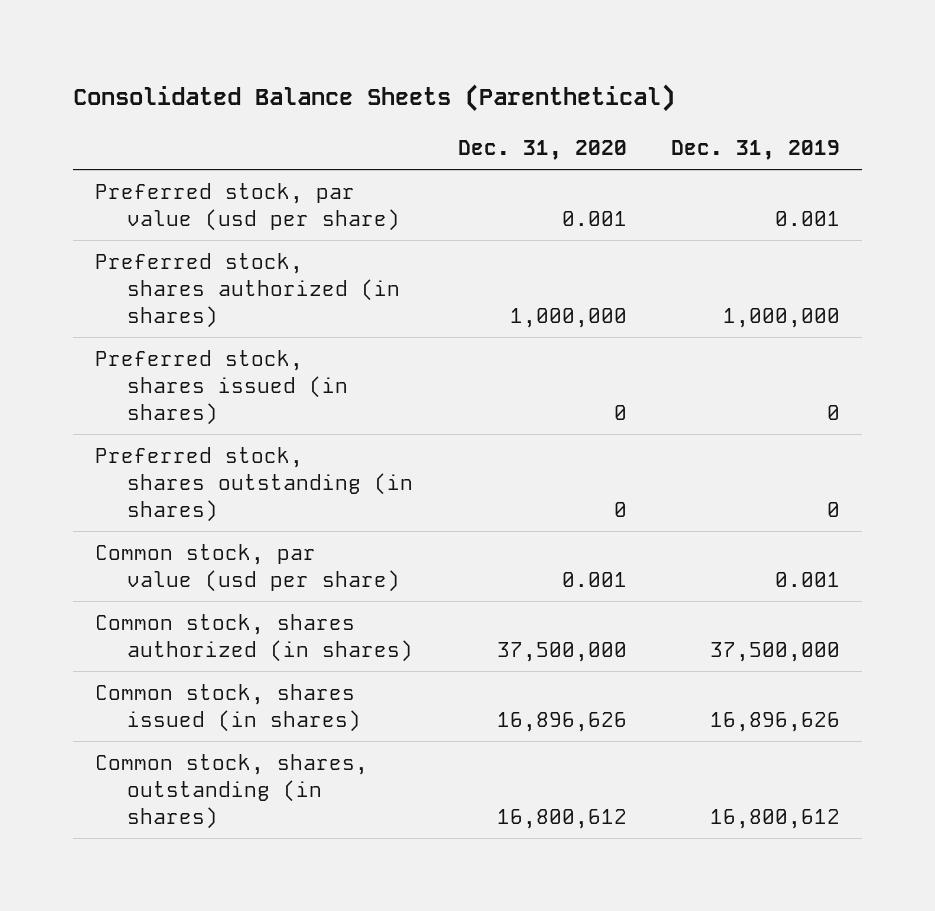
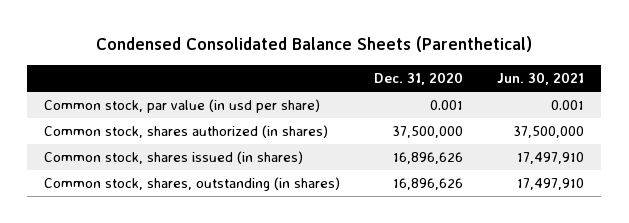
- Consolidated Balance Sheets (Parenthetical)
+ Condensed Consolidated Balance Sheets (Parenthetical)
- | Dec. 31, 2020 | Dec. 31, 2019
+ | Dec. 31, 2020 | Jun. 30, 2021
- Preferred stock, par value (usd per share) | 0.001 | 0.001
- Preferred stock, shares authorized (in shares) | 1,000,000 | 1,000,000
- Preferred stock, shares issued (in shares) | 0 | 0
- Preferred stock, shares outstanding (in shares) | 0 | 0
- Common stock, par value (usd per share) | 0.001 | 0.001
+ Common stock, par value (in usd per share) | 0.001 | 0.001
- Common stock, shares, outstanding (in shares) | 16,800,612 | 16,800,612
+ Common stock, shares, outstanding (in shares) | 16,896,626 | 17,497,910

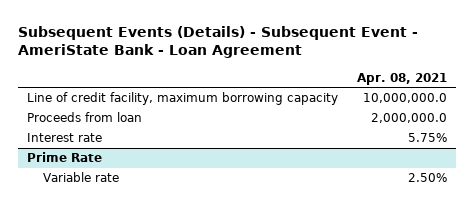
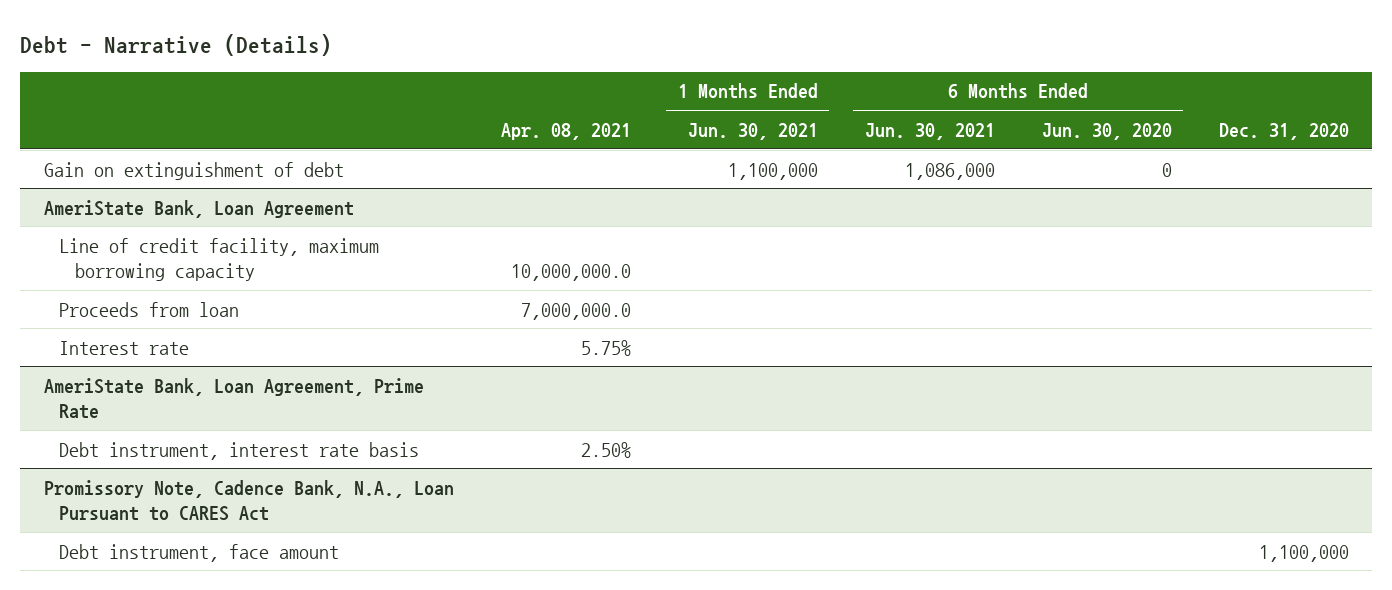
- Subsequent Events (Details) - Subsequent Event - AmeriState Bank - Loan Agreement
+ Debt - Narrative (Details)
- | Apr. 08, 2021
+ | Apr. 08, 2021 | 1 Months Ended Jun. 30, 2021 | 6 Months Ended Jun. 30, 2021 | 6 Months Ended Jun. 30, 2020 | Dec. 31, 2020
+ Gain on extinguishment of debt | | 1,100,000 | 1,086,000 | 0 |
+ AmeriState Bank, Loan Agreement
- Proceeds from loan | 2,000,000.0
+ Proceeds from loan | 7,000,000.0 | | | |
- Prime Rate
- Variable rate | 2.50%
+ AmeriState Bank, Loan Agreement, Prime Rate
+ Debt instrument, interest rate basis | 2.50% | | | |
+ Promissory Note, Cadence Bank, N.A., Loan Pursuant to CARES Act
+ Debt instrument, face amount | | | | | 1,100,000

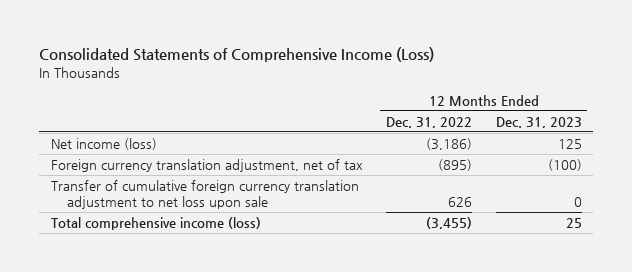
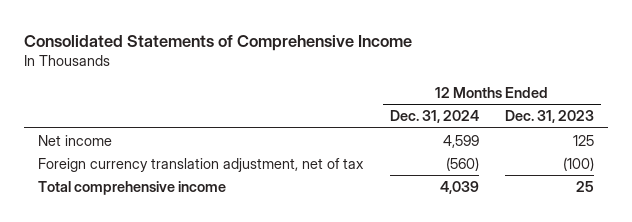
- Consolidated Statements of Comprehensive Income (Loss)
+ Consolidated Statements of Comprehensive Income
- | 12 Months Ended Dec. 31, 2022 | 12 Months Ended Dec. 31, 2023
+ | 12 Months Ended Dec. 31, 2024 | 12 Months Ended Dec. 31, 2023
- Net income (loss) | (3,186) | 125
+ Net income | 4,599 | 125
- Transfer of cumulative foreign currency translation adjustment to net loss upon sale | 626 | 0
- Total comprehensive income (loss) | (3,455) | 25
+ Total comprehensive income | 4,039 | 25

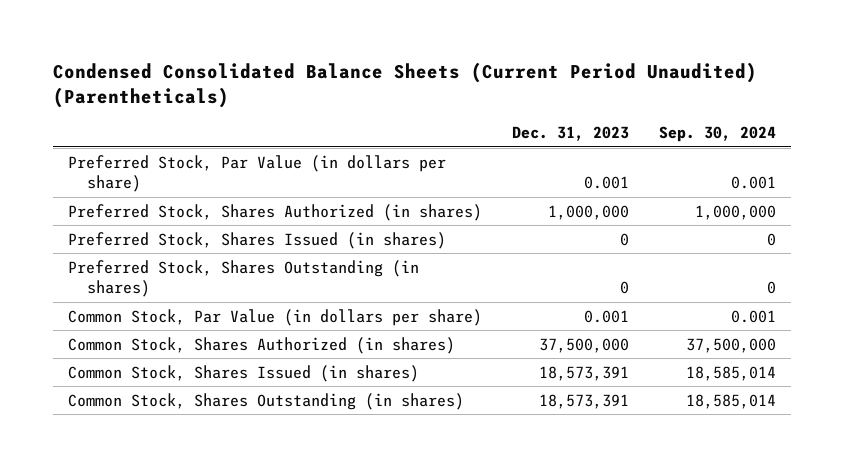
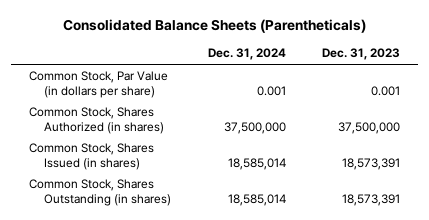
- Condensed Consolidated Balance Sheets (Current Period Unaudited) (Parentheticals)
+ Consolidated Balance Sheets (Parentheticals)
- | Dec. 31, 2023 | Sep. 30, 2024
+ | Dec. 31, 2024 | Dec. 31, 2023
- Preferred Stock, Par Value (in dollars per share) | 0.001 | 0.001
- Preferred Stock, Shares Authorized (in shares) | 1,000,000 | 1,000,000
- Preferred Stock, Shares Issued (in shares) | 0 | 0
- Preferred Stock, Shares Outstanding (in shares) | 0 | 0

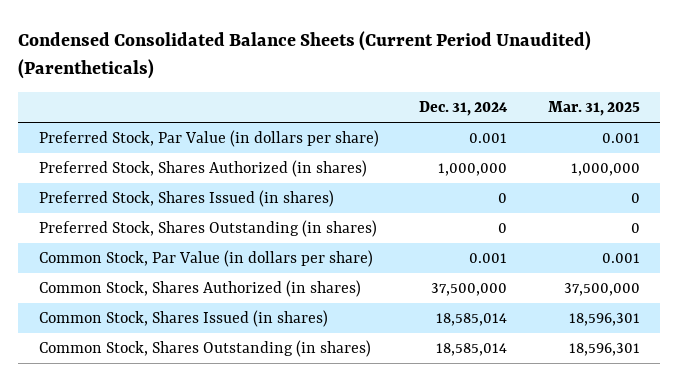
- Consolidated Balance Sheets (Parentheticals)
+ Condensed Consolidated Balance Sheets (Current Period Unaudited) (Parentheticals)
- | Dec. 31, 2024 | Dec. 31, 2023
+ | Dec. 31, 2024 | Mar. 31, 2025
+ Preferred Stock, Par Value (in dollars per share) | 0.001 | 0.001
+ Preferred Stock, Shares Authorized (in shares) | 1,000,000 | 1,000,000
+ Preferred Stock, Shares Issued (in shares) | 0 | 0
+ Preferred Stock, Shares Outstanding (in shares) | 0 | 0

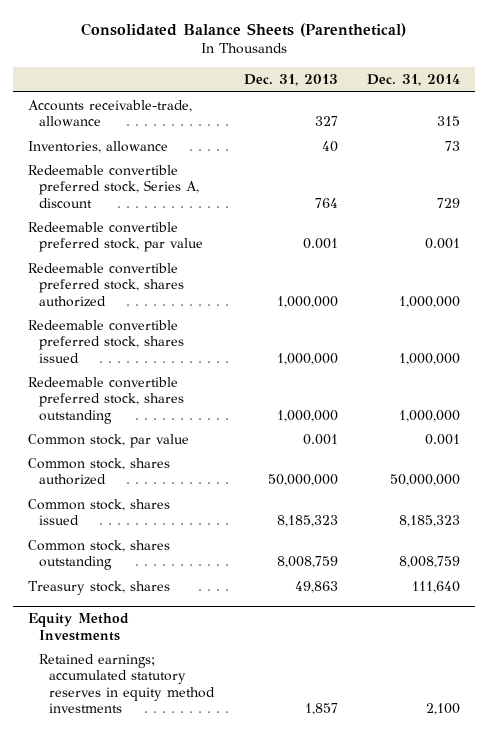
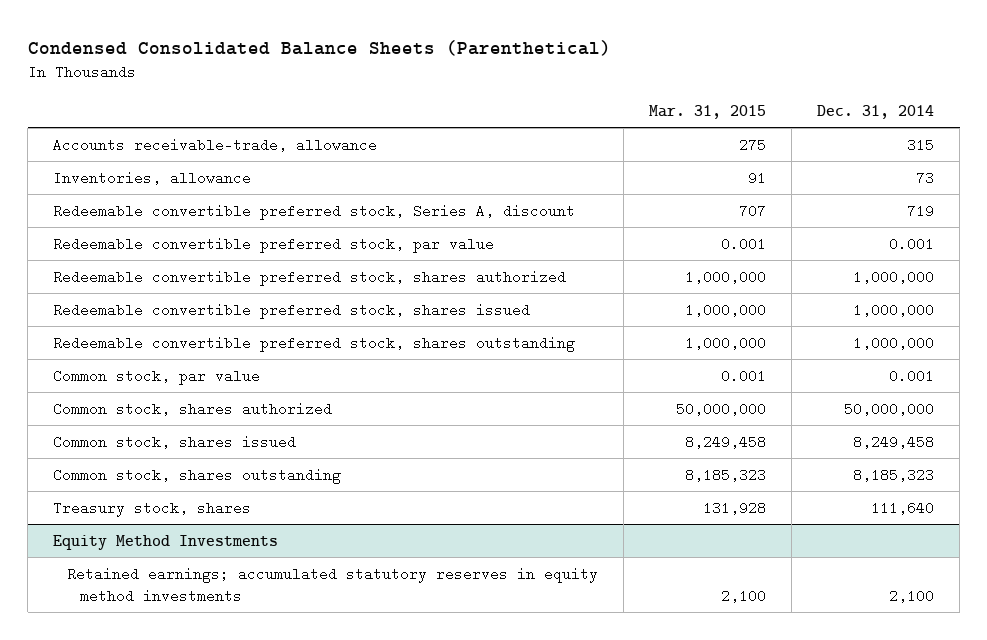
- Consolidated Balance Sheets (Parenthetical)
+ Condensed Consolidated Balance Sheets (Parenthetical)
- | Dec. 31, 2013 | Dec. 31, 2014
+ | Mar. 31, 2015 | Dec. 31, 2014
- Redeemable convertible preferred stock, Series A, discount | 764 | 729
+ Redeemable convertible preferred stock, Series A, discount | 707 | 719
- Common stock, shares issued | 8,185,323 | 8,185,323
- Common stock, shares outstanding | 8,008,759 | 8,008,759
+ Common stock, shares issued | 8,249,458 | 8,249,458
+ Common stock, shares outstanding | 8,185,323 | 8,185,323

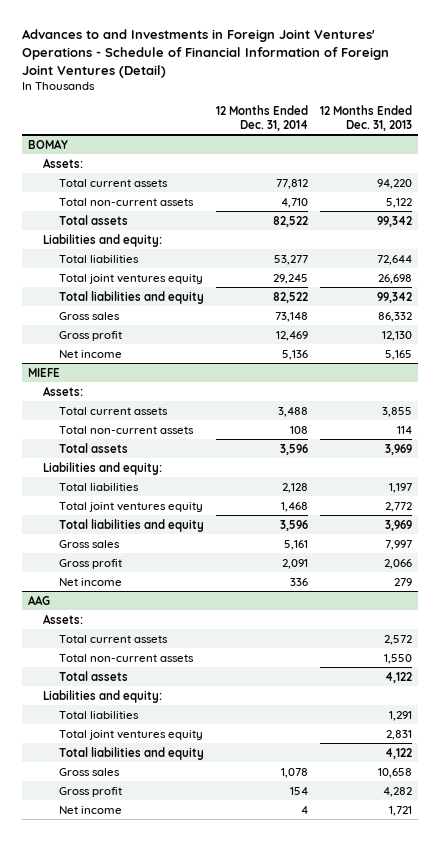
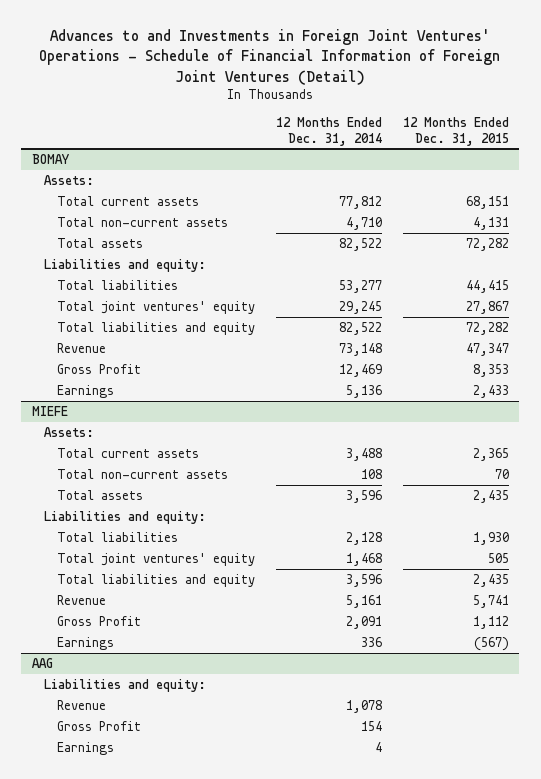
- | 12 Months Ended Dec. 31, 2014 | 12 Months Ended Dec. 31, 2013
+ | 12 Months Ended Dec. 31, 2014 | 12 Months Ended Dec. 31, 2015
@ BOMAY
- Total joint ventures equity | 29,245 | 26,698
+ Total joint ventures' equity | 29,245 | 27,867
- Gross sales | 73,148 | 86,332
- Gross profit | 12,469 | 12,130
- Net income | 5,136 | 5,165
+ Revenue | 73,148 | 47,347
+ Gross Profit | 12,469 | 8,353
+ Earnings | 5,136 | 2,433
@ MIEFE
- Total joint ventures equity | 1,468 | 2,772
+ Total joint ventures' equity | 1,468 | 505
- Gross sales | 5,161 | 7,997
- Gross profit | 2,091 | 2,066
- Net income | 336 | 279
+ Revenue | 5,161 | 5,741
+ Gross Profit | 2,091 | 1,112
+ Earnings | 336 | (567)
@ AAG
- Assets:
- Total current assets | | 2,572
- Total non-current assets | | 1,550
- Total assets | | 4,122
- Total liabilities | | 1,291
- Total joint ventures equity | | 2,831
- Total liabilities and equity | | 4,122
- Gross sales | 1,078 | 10,658
- Gross profit | 154 | 4,282
- Net income | 4 | 1,721
+ Revenue | 1,078 |
+ Gross Profit | 154 |
+ Earnings | 4 |

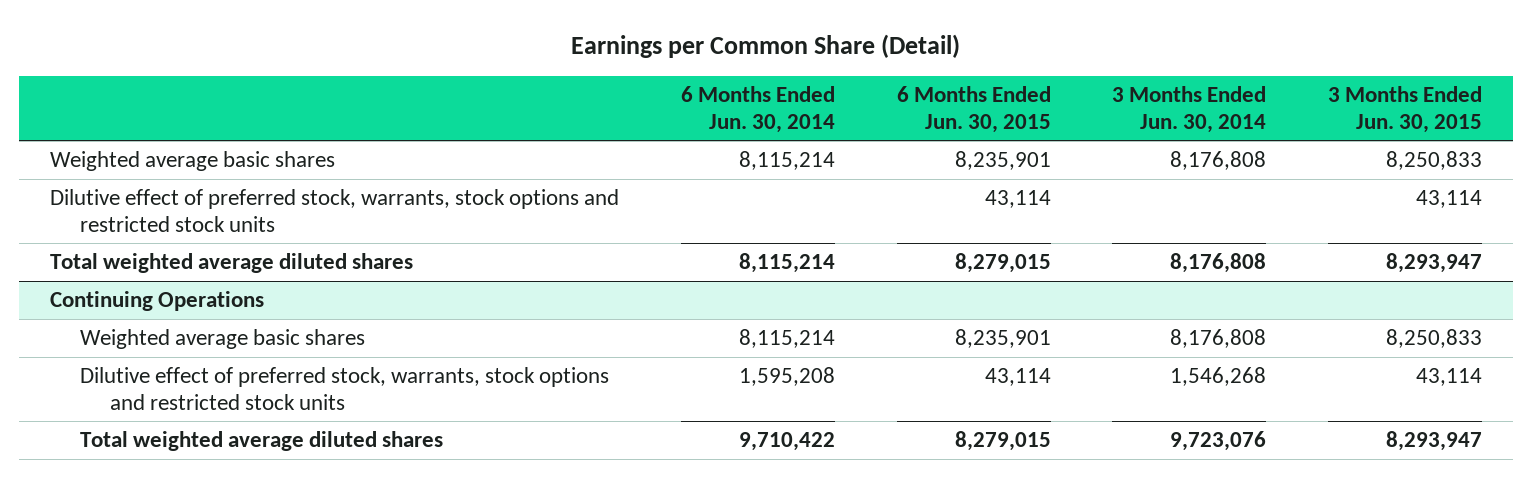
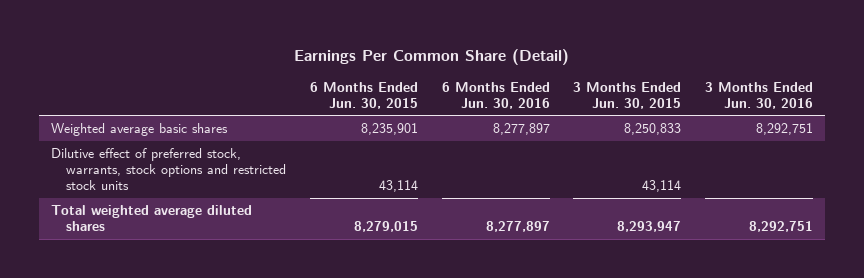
- Earnings per Common Share (Detail)
+ Earnings Per Common Share (Detail)
- | 6 Months Ended Jun. 30, 2014 | 6 Months Ended Jun. 30, 2015 | 3 Months Ended Jun. 30, 2014 | 3 Months Ended Jun. 30, 2015
+ | 6 Months Ended Jun. 30, 2015 | 6 Months Ended Jun. 30, 2016 | 3 Months Ended Jun. 30, 2015 | 3 Months Ended Jun. 30, 2016
- Continuing Operations
- Weighted average basic shares | 8,115,214 | 8,235,901 | 8,176,808 | 8,250,833
- Dilutive effect of preferred stock, warrants, stock options and restricted stock units | 1,595,208 | 43,114 | 1,546,268 | 43,114
- Total weighted average diluted shares | 9,710,422 | 8,279,015 | 9,723,076 | 8,293,947

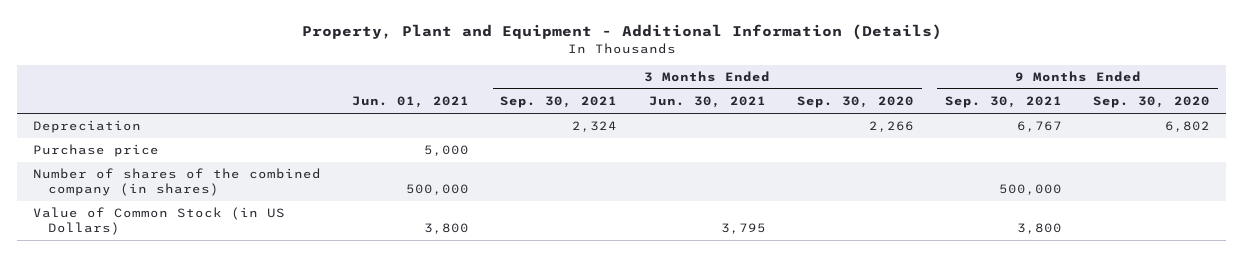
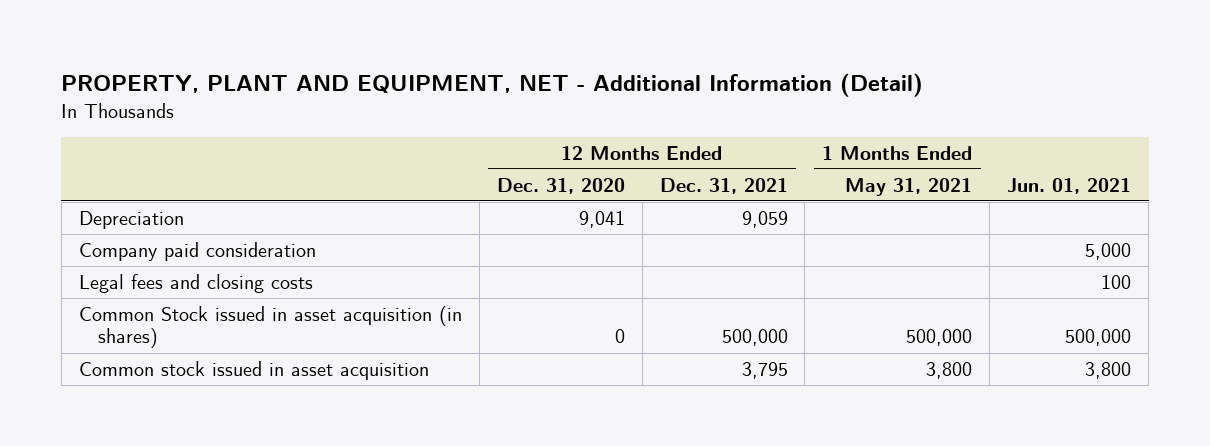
- Property, Plant and Equipment - Additional Information (Details)
+ PROPERTY, PLANT AND EQUIPMENT, NET - Additional Information (Detail)
- | Jun. 01, 2021 | 3 Months Ended Sep. 30, 2021 | 3 Months Ended Jun. 30, 2021 | 3 Months Ended Sep. 30, 2020 | 9 Months Ended Sep. 30, 2021 | 9 Months Ended Sep. 30, 2020
+ | 12 Months Ended Dec. 31, 2020 | 12 Months Ended Dec. 31, 2021 | 1 Months Ended May 31, 2021 | Jun. 01, 2021
- Purchase price | 5,000 | | | | |
- Number of shares of the combined company (in shares) | 500,000 | | | | 500,000 |
- Value of Common Stock (in US Dollars) | 3,800 | | 3,795 | | 3,800 |
+ Company paid consideration | | | | 5,000
+ Legal fees and closing costs | | | | 100
+ Common Stock issued in asset acquisition (in shares) | 0 | 500,000 | 500,000 | 500,000
+ Common stock issued in asset acquisition | | 3,795 | 3,800 | 3,800

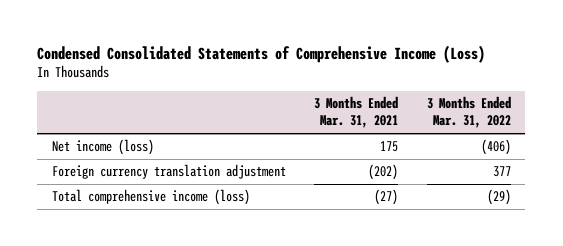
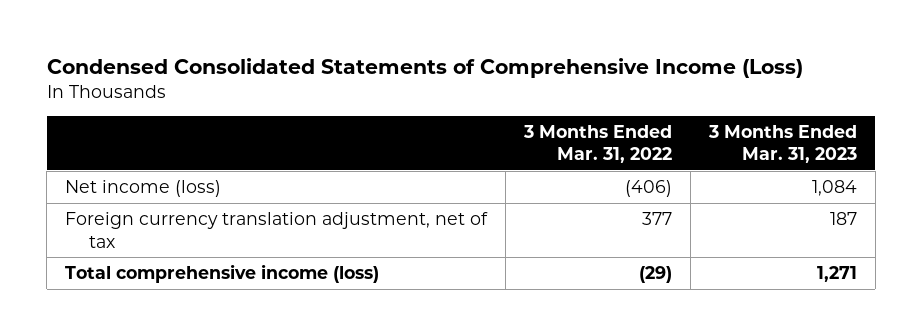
- | 3 Months Ended Mar. 31, 2021 | 3 Months Ended Mar. 31, 2022
+ | 3 Months Ended Mar. 31, 2022 | 3 Months Ended Mar. 31, 2023
- Foreign currency translation adjustment | (202) | 377
+ Foreign currency translation adjustment, net of tax | 377 | 187

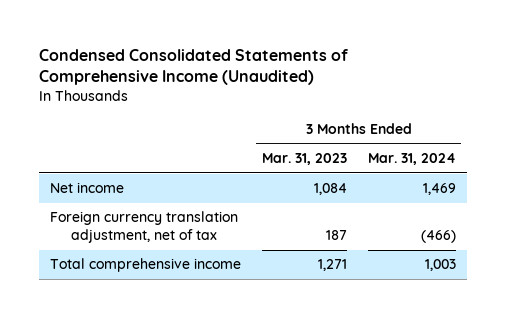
- Condensed Consolidated Statements of Comprehensive Income (Loss)
+ Condensed Consolidated Statements of Comprehensive Income (Unaudited)
- | 3 Months Ended Mar. 31, 2022 | 3 Months Ended Mar. 31, 2023
+ | 3 Months Ended Mar. 31, 2023 | 3 Months Ended Mar. 31, 2024
- Net income (loss) | (406) | 1,084
+ Net income | 1,084 | 1,469
- Total comprehensive income (loss) | (29) | 1,271
+ Total comprehensive income | 1,271 | 1,003

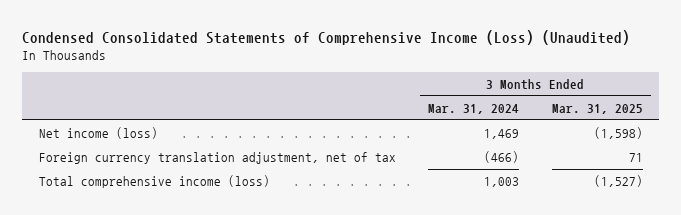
- Condensed Consolidated Statements of Comprehensive Income (Unaudited)
+ Condensed Consolidated Statements of Comprehensive Income (Loss) (Unaudited)
- | 3 Months Ended Mar. 31, 2023 | 3 Months Ended Mar. 31, 2024
+ | 3 Months Ended Mar. 31, 2024 | 3 Months Ended Mar. 31, 2025
- Net income | 1,084 | 1,469
+ Net income (loss) | 1,469 | (1,598)
- Total comprehensive income | 1,271 | 1,003
+ Total comprehensive income (loss) | 1,003 | (1,527)

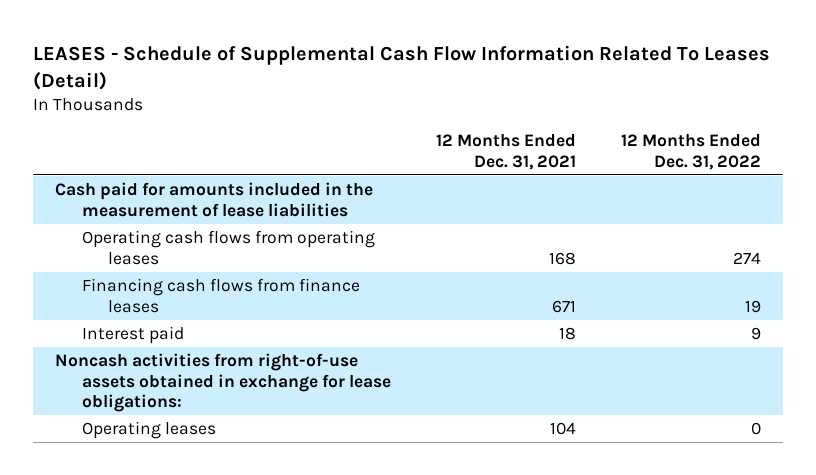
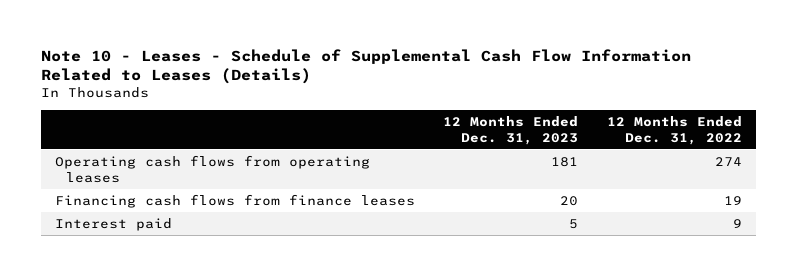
- LEASES - Schedule of Supplemental Cash Flow Information Related To Leases (Detail)
+ Note 10 - Leases - Schedule of Supplemental Cash Flow Information Related to Leases (Details)
- | 12 Months Ended Dec. 31, 2021 | 12 Months Ended Dec. 31, 2022
+ | 12 Months Ended Dec. 31, 2023 | 12 Months Ended Dec. 31, 2022
- Cash paid for amounts included in the measurement of lease liabilities
- Noncash activities from right-of-use assets obtained in exchange for lease obligations:
- Operating leases | 104 | 0

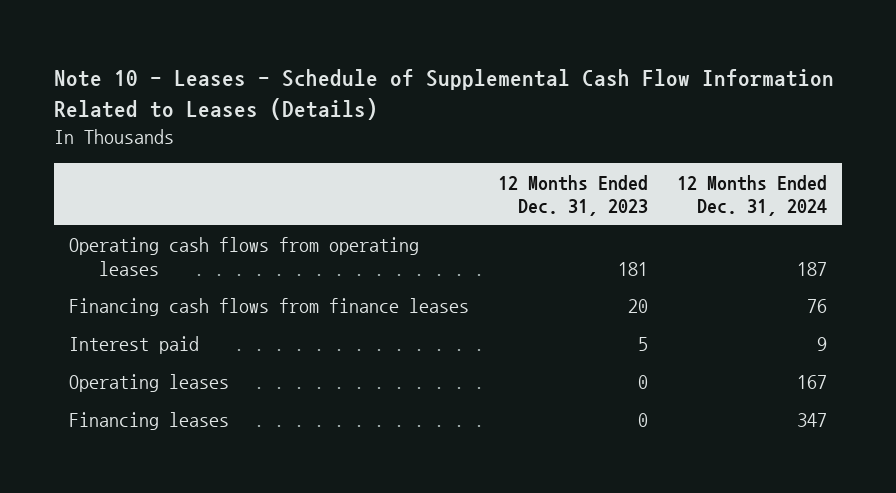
- | 12 Months Ended Dec. 31, 2023 | 12 Months Ended Dec. 31, 2022
+ | 12 Months Ended Dec. 31, 2023 | 12 Months Ended Dec. 31, 2024
+ Operating leases | 0 | 167
+ Financing leases | 0 | 347

